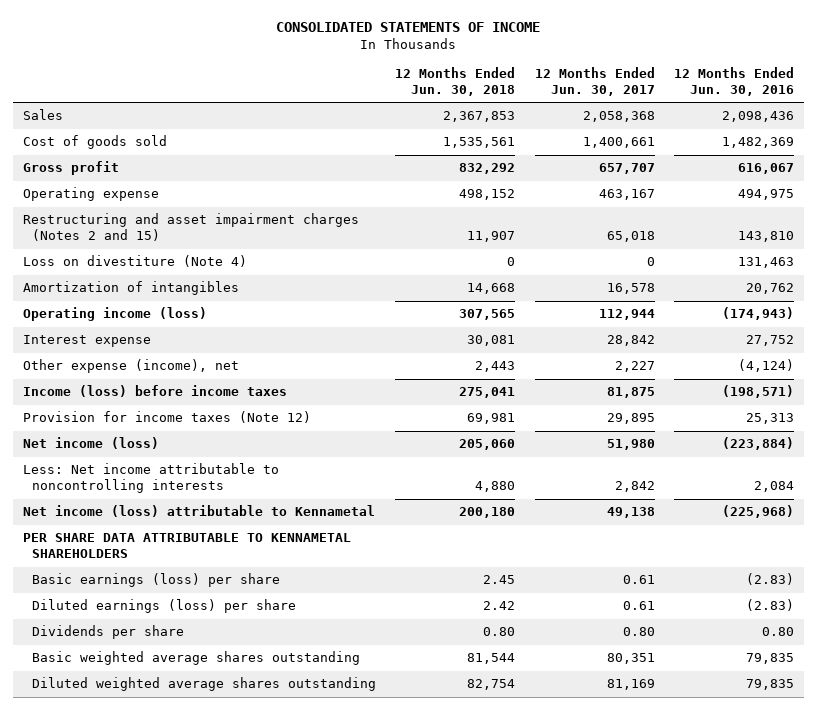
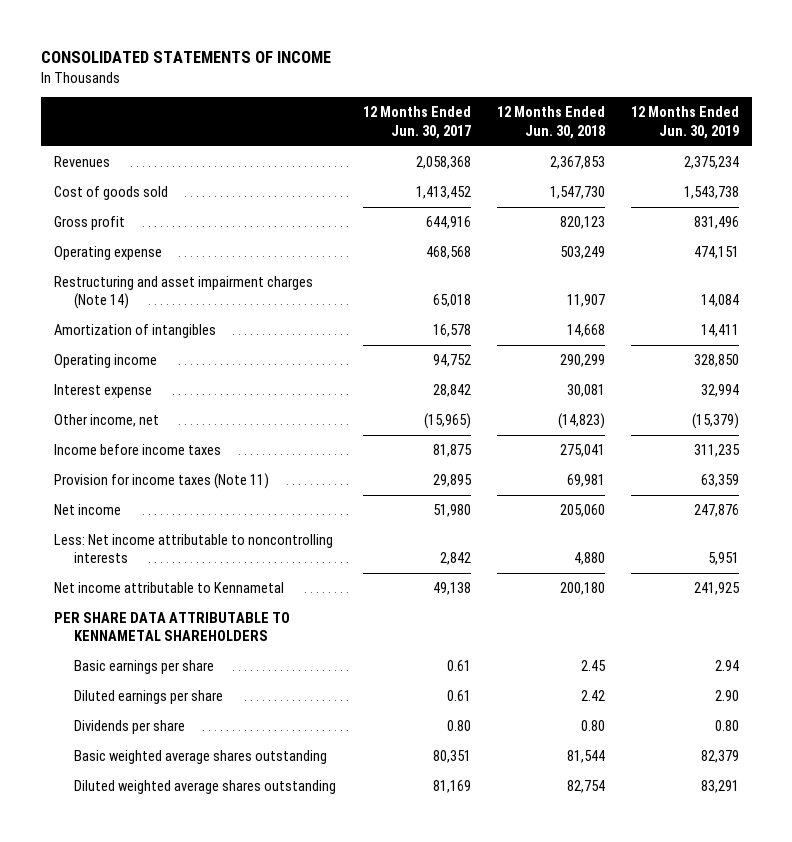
- | 12 Months Ended Jun. 30, 2018 | 12 Months Ended Jun. 30, 2017 | 12 Months Ended Jun. 30, 2016
+ | 12 Months Ended Jun. 30, 2017 | 12 Months Ended Jun. 30, 2018 | 12 Months Ended Jun. 30, 2019
- Sales | 2,367,853 | 2,058,368 | 2,098,436
- Cost of goods sold | 1,535,561 | 1,400,661 | 1,482,369
- Gross profit | 832,292 | 657,707 | 616,067
- Operating expense | 498,152 | 463,167 | 494,975
- Restructuring and asset impairment charges (Notes 2 and 15) | 11,907 | 65,018 | 143,810
- Loss on divestiture (Note 4) | 0 | 0 | 131,463
+ Revenues | 2,058,368 | 2,367,853 | 2,375,234
+ Cost of goods sold | 1,413,452 | 1,547,730 | 1,543,738
+ Gross profit | 644,916 | 820,123 | 831,496
+ Operating expense | 468,568 | 503,249 | 474,151
+ Restructuring and asset impairment charges (Note 14) | 65,018 | 11,907 | 14,084
- Operating income (loss) | 307,565 | 112,944 | (174,943)
+ Operating income | 94,752 | 290,299 | 328,850
- Other expense (income), net | 2,443 | 2,227 | (4,124)
- Income (loss) before income taxes | 275,041 | 81,875 | (198,571)
- Provision for income taxes (Note 12) | 69,981 | 29,895 | 25,313
- Net income (loss) | 205,060 | 51,980 | (223,884)
+ Other income, net | (15,965) | (14,823) | (15,379)
+ Income before income taxes | 81,875 | 275,041 | 311,235
+ Provision for income taxes (Note 11) | 29,895 | 69,981 | 63,359
+ Net income | 51,980 | 205,060 | 247,876
- Net income (loss) attributable to Kennametal | 200,180 | 49,138 | (225,968)
+ Net income attributable to Kennametal | 49,138 | 200,180 | 241,925
- Basic earnings (loss) per share | 2.45 | 0.61 | (2.83)
- Diluted earnings (loss) per share | 2.42 | 0.61 | (2.83)
+ Basic earnings per share | 0.61 | 2.45 | 2.94
+ Diluted earnings per share | 0.61 | 2.42 | 2.90

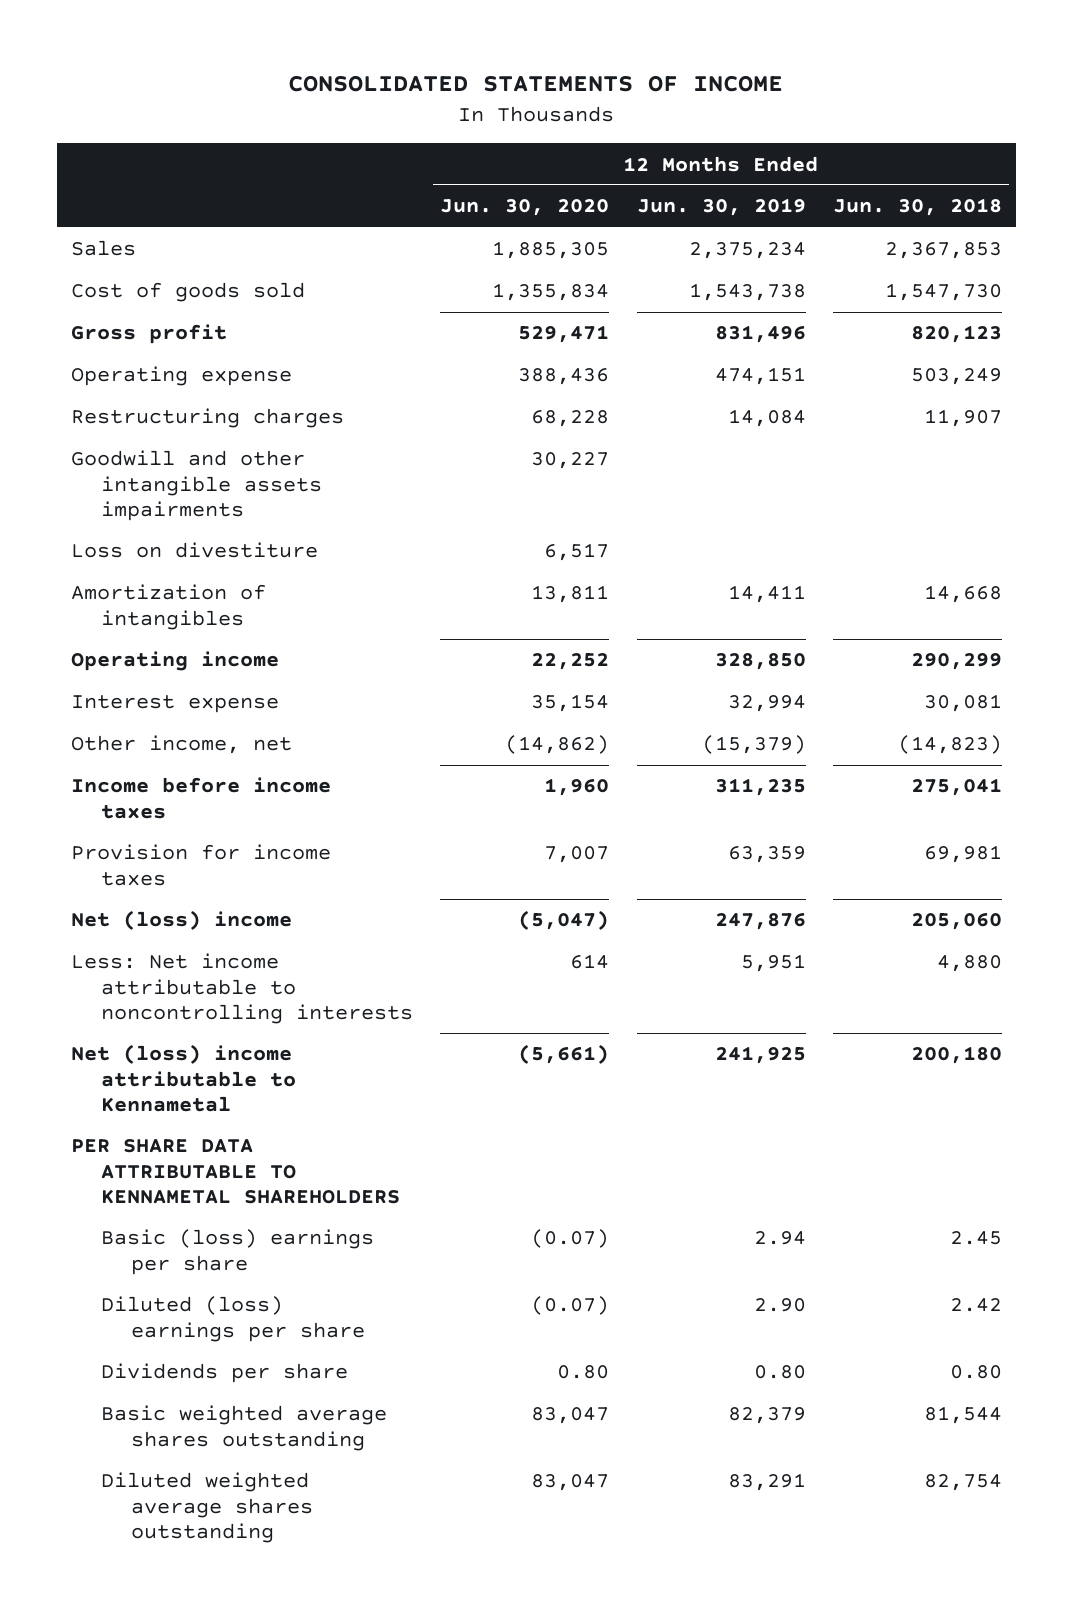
- | 12 Months Ended Jun. 30, 2017 | 12 Months Ended Jun. 30, 2018 | 12 Months Ended Jun. 30, 2019
+ | 12 Months Ended Jun. 30, 2020 | 12 Months Ended Jun. 30, 2019 | 12 Months Ended Jun. 30, 2018
- Revenues | 2,058,368 | 2,367,853 | 2,375,234
+ Sales | 1,885,305 | 2,375,234 | 2,367,853
- Restructuring and asset impairment charges (Note 14) | 65,018 | 11,907 | 14,084
+ Restructuring charges | 68,228 | 14,084 | 11,907
+ Goodwill and other intangible assets impairments | 30,227 | |
+ Loss on divestiture | 6,517 | |
- Provision for income taxes (Note 11) | 29,895 | 69,981 | 63,359
- Net income | 51,980 | 205,060 | 247,876
+ Provision for income taxes | 7,007 | 63,359 | 69,981
+ Net (loss) income | (5,047) | 247,876 | 205,060
- Net income attributable to Kennametal | 49,138 | 200,180 | 241,925
+ Net (loss) income attributable to Kennametal | (5,661) | 241,925 | 200,180
- Basic earnings per share | 0.61 | 2.45 | 2.94
- Diluted earnings per share | 0.61 | 2.42 | 2.90
+ Basic (loss) earnings per share | (0.07) | 2.94 | 2.45
+ Diluted (loss) earnings per share | (0.07) | 2.90 | 2.42

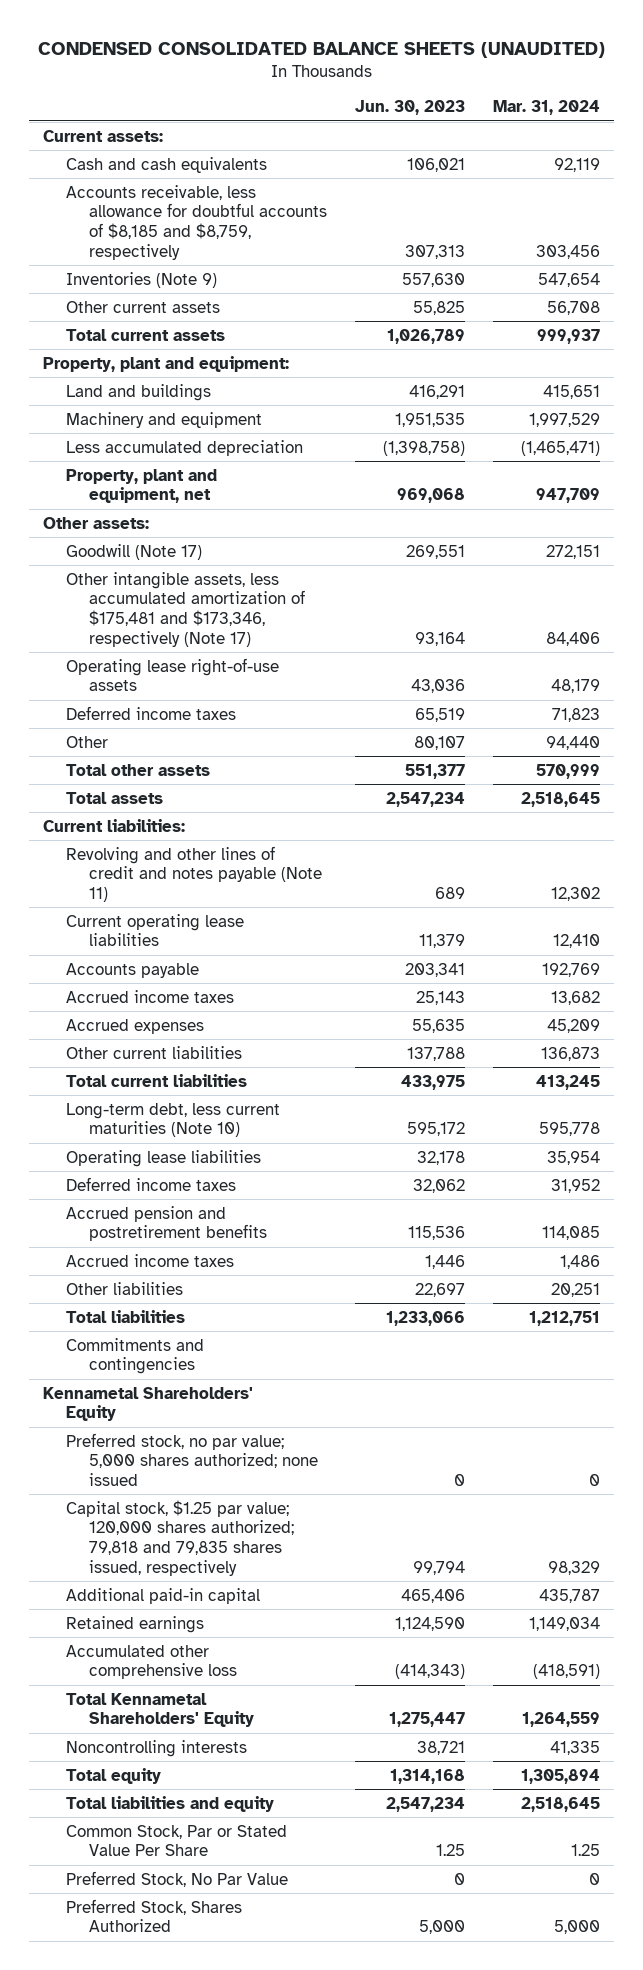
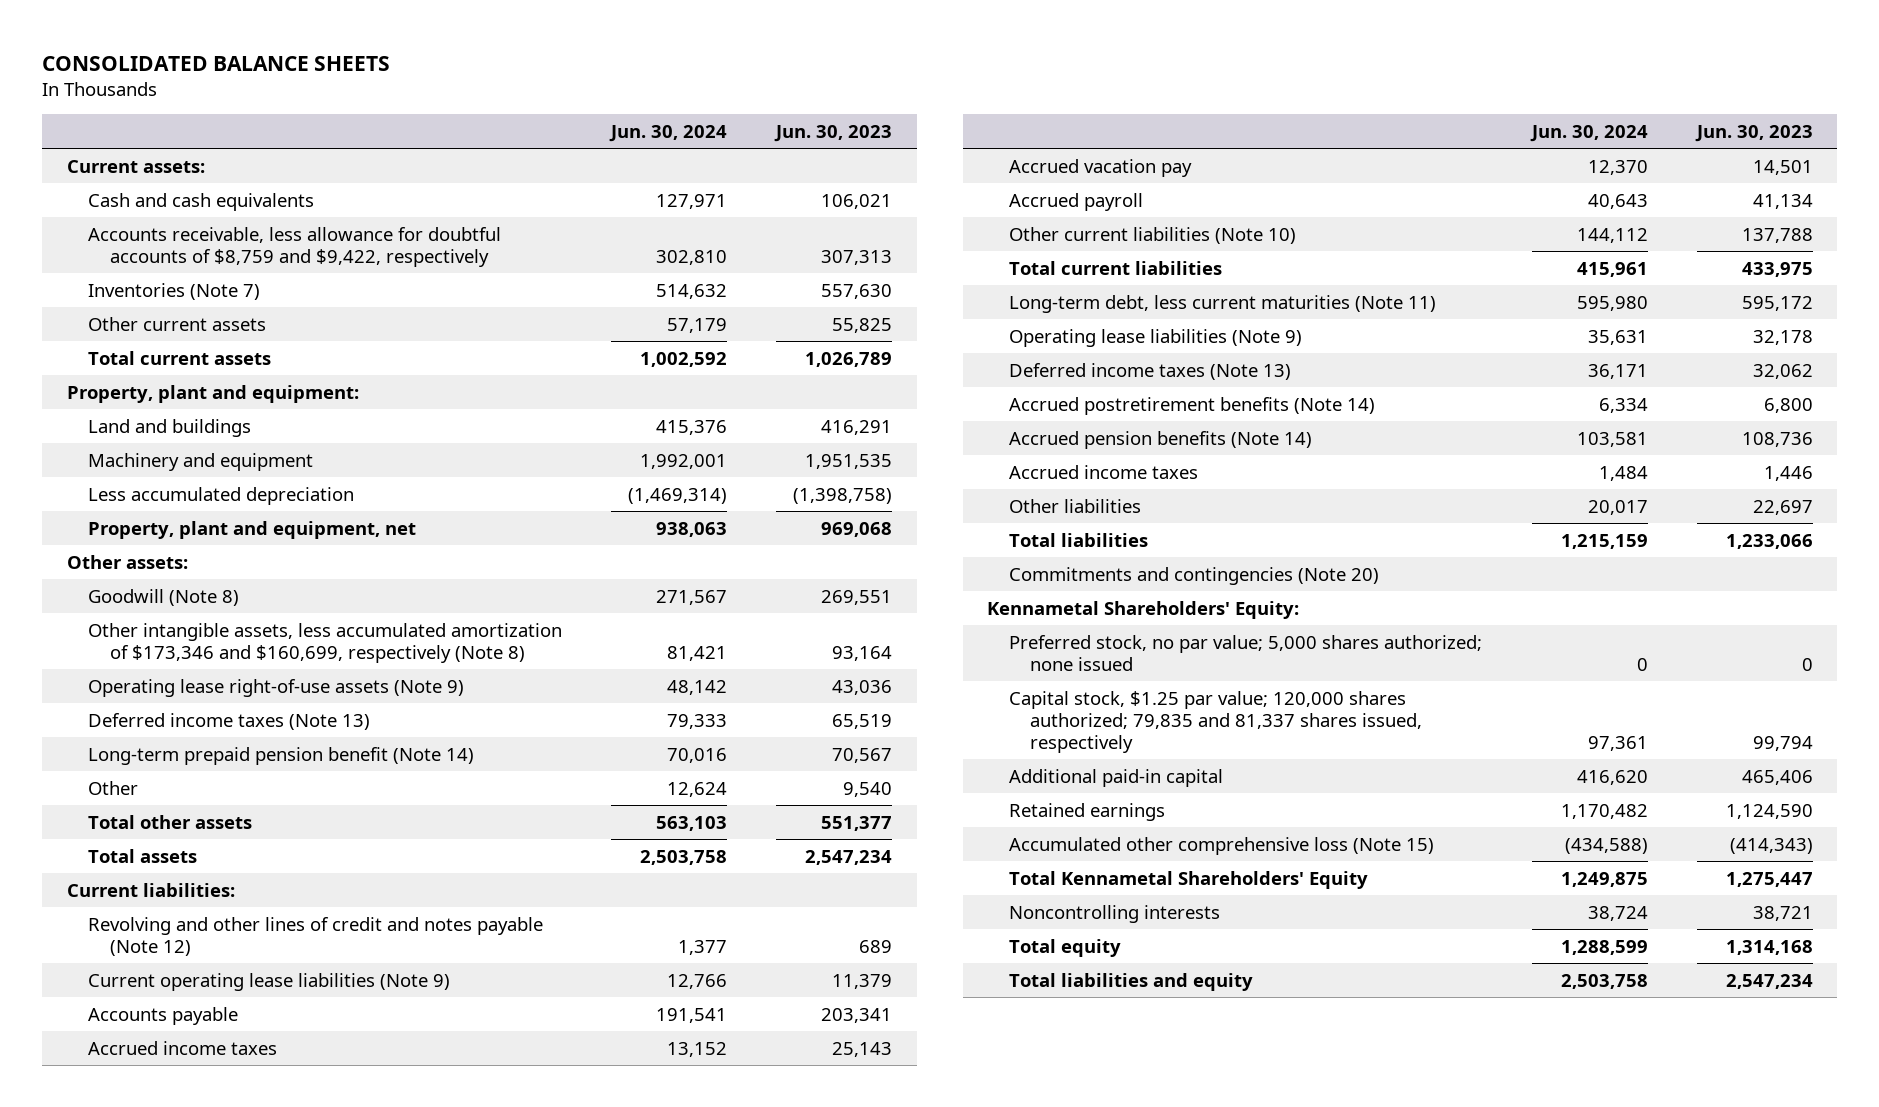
- CONDENSED CONSOLIDATED BALANCE SHEETS (UNAUDITED)
+ CONSOLIDATED BALANCE SHEETS
- | Jun. 30, 2023 | Mar. 31, 2024
+ | Jun. 30, 2024 | Jun. 30, 2023
- Accounts receivable, less allowance for doubtful accounts of $8,185 and $8,759, respectively | 307,313 | 303,456
- Inventories (Note 9) | 557,630 | 547,654
+ Accounts receivable, less allowance for doubtful accounts of $8,759 and $9,422, respectively | 302,810 | 307,313
+ Inventories (Note 7) | 514,632 | 557,630
- Goodwill (Note 17) | 269,551 | 272,151
- Other intangible assets, less accumulated amortization of $175,481 and $173,346, respectively (Note 17) | 93,164 | 84,406
- Operating lease right-of-use assets | 43,036 | 48,179
- Deferred income taxes | 65,519 | 71,823
- Other | 80,107 | 94,440
+ Goodwill (Note 8) | 271,567 | 269,551
+ Other intangible assets, less accumulated amortization of $173,346 and $160,699, respectively (Note 8) | 81,421 | 93,164
+ Operating lease right-of-use assets (Note 9) | 48,142 | 43,036
+ Deferred income taxes (Note 13) | 79,333 | 65,519
+ Long-term prepaid pension benefit (Note 14) | 70,016 | 70,567
+ Other | 12,624 | 9,540
- Revolving and other lines of credit and notes payable (Note 11) | 689 | 12,302
- Current operating lease liabilities | 11,379 | 12,410
+ Revolving and other lines of credit and notes payable (Note 12) | 1,377 | 689
+ Current operating lease liabilities (Note 9) | 12,766 | 11,379
- Accrued expenses | 55,635 | 45,209
- Other current liabilities | 137,788 | 136,873
+ Accrued vacation pay | 12,370 | 14,501
+ Accrued payroll | 40,643 | 41,134
+ Other current liabilities (Note 10) | 144,112 | 137,788
- Long-term debt, less current maturities (Note 10) | 595,172 | 595,778
- Operating lease liabilities | 32,178 | 35,954
- Deferred income taxes | 32,062 | 31,952
- Accrued pension and postretirement benefits | 115,536 | 114,085
+ Long-term debt, less current maturities (Note 11) | 595,980 | 595,172
+ Operating lease liabilities (Note 9) | 35,631 | 32,178
+ Deferred income taxes (Note 13) | 36,171 | 32,062
+ Accrued postretirement benefits (Note 14) | 6,334 | 6,800
+ Accrued pension benefits (Note 14) | 103,581 | 108,736
- Commitments and contingencies
- Kennametal Shareholders' Equity
+ Commitments and contingencies (Note 20)
+ Kennametal Shareholders' Equity:
- Capital stock, $1.25 par value; 120,000 shares authorized; 79,818 and 79,835 shares issued, respectively | 99,794 | 98,329
+ Capital stock, $1.25 par value; 120,000 shares authorized; 79,835 and 81,337 shares issued, respectively | 97,361 | 99,794
- Accumulated other comprehensive loss | (414,343) | (418,591)
+ Accumulated other comprehensive loss (Note 15) | (434,588) | (414,343)
- Common Stock, Par or Stated Value Per Share | 1.25 | 1.25
- Preferred Stock, No Par Value | 0 | 0
- Preferred Stock, Shares Authorized | 5,000 | 5,000

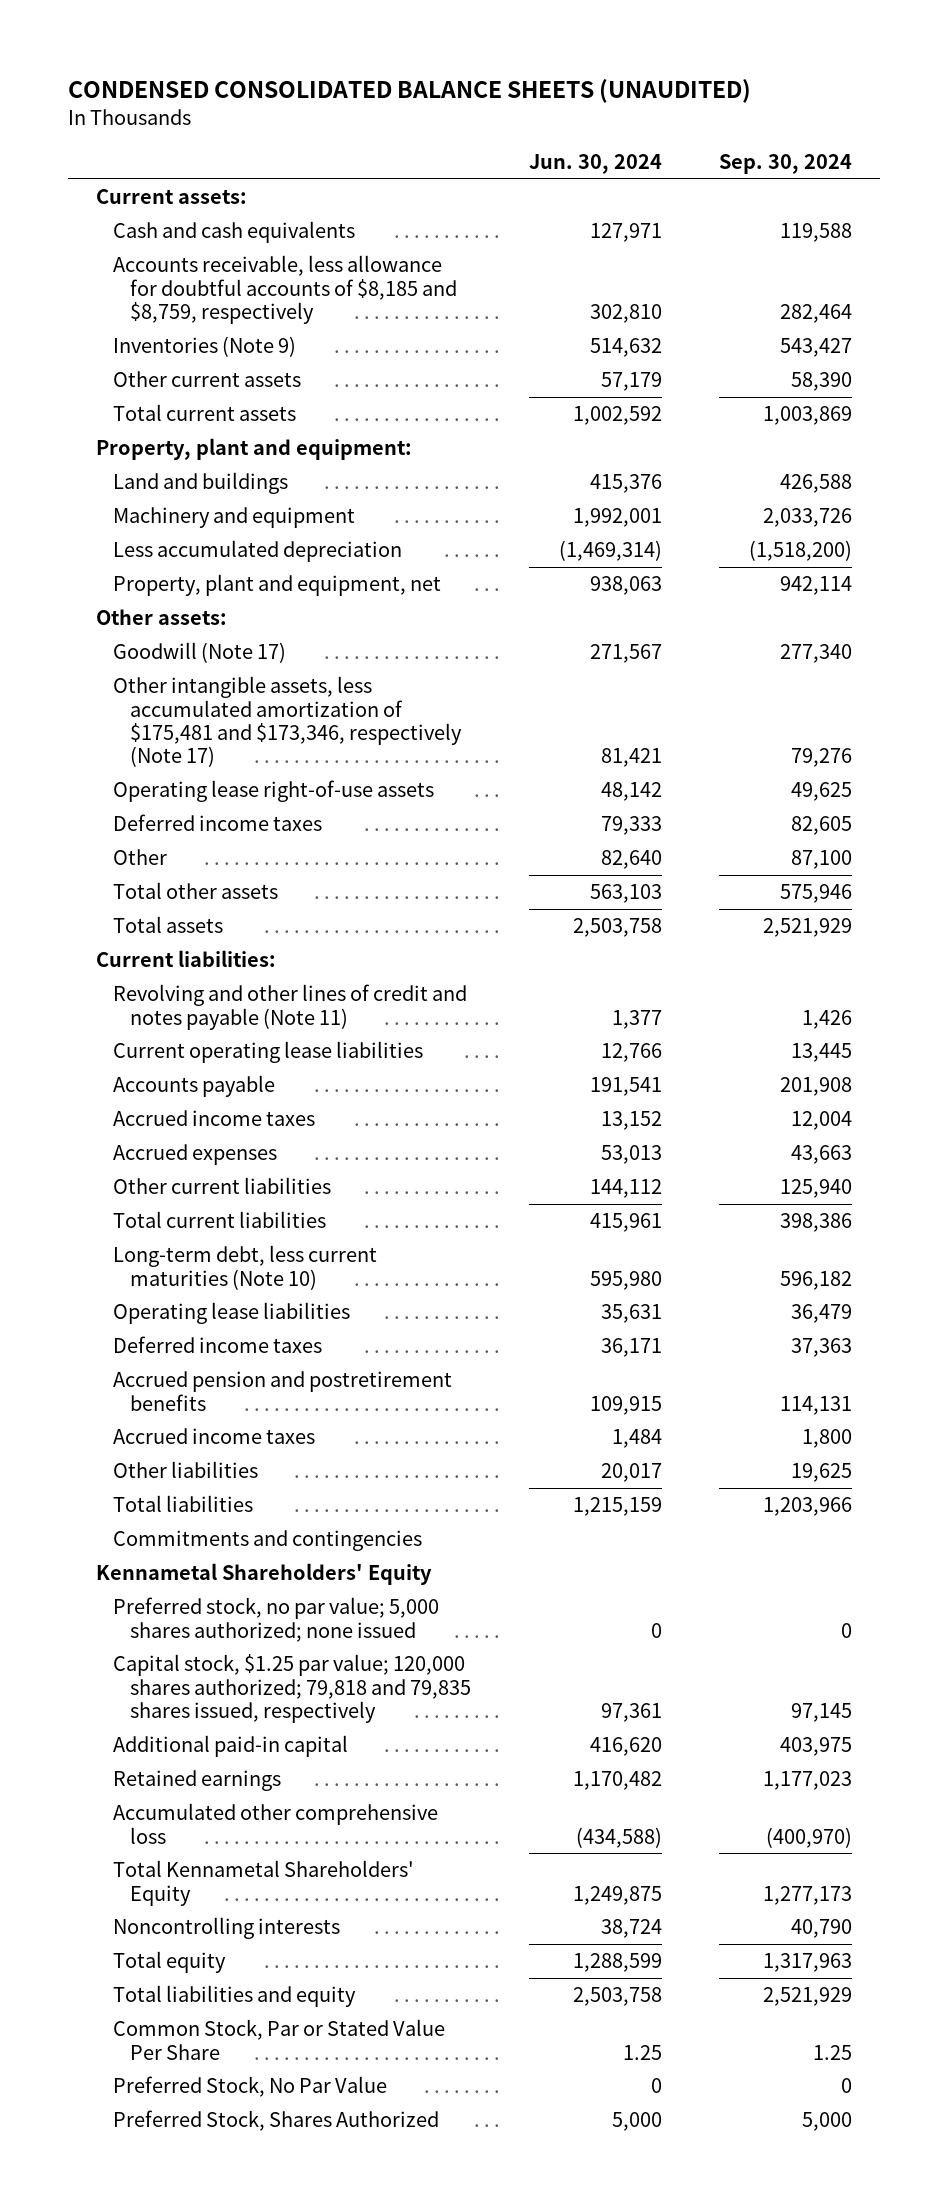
- CONSOLIDATED BALANCE SHEETS
+ CONDENSED CONSOLIDATED BALANCE SHEETS (UNAUDITED)
- | Jun. 30, 2024 | Jun. 30, 2023
+ | Jun. 30, 2024 | Sep. 30, 2024
- Accounts receivable, less allowance for doubtful accounts of $8,759 and $9,422, respectively | 302,810 | 307,313
- Inventories (Note 7) | 514,632 | 557,630
+ Accounts receivable, less allowance for doubtful accounts of $8,185 and $8,759, respectively | 302,810 | 282,464
+ Inventories (Note 9) | 514,632 | 543,427
- Goodwill (Note 8) | 271,567 | 269,551
- Other intangible assets, less accumulated amortization of $173,346 and $160,699, respectively (Note 8) | 81,421 | 93,164
- Operating lease right-of-use assets (Note 9) | 48,142 | 43,036
- Deferred income taxes (Note 13) | 79,333 | 65,519
- Long-term prepaid pension benefit (Note 14) | 70,016 | 70,567
- Other | 12,624 | 9,540
+ Goodwill (Note 17) | 271,567 | 277,340
+ Other intangible assets, less accumulated amortization of $175,481 and $173,346, respectively (Note 17) | 81,421 | 79,276
+ Operating lease right-of-use assets | 48,142 | 49,625
+ Deferred income taxes | 79,333 | 82,605
+ Other | 82,640 | 87,100
- Revolving and other lines of credit and notes payable (Note 12) | 1,377 | 689
- Current operating lease liabilities (Note 9) | 12,766 | 11,379
+ Revolving and other lines of credit and notes payable (Note 11) | 1,377 | 1,426
+ Current operating lease liabilities | 12,766 | 13,445
- Accrued vacation pay | 12,370 | 14,501
- Accrued payroll | 40,643 | 41,134
- Other current liabilities (Note 10) | 144,112 | 137,788
+ Accrued expenses | 53,013 | 43,663
+ Other current liabilities | 144,112 | 125,940
- Long-term debt, less current maturities (Note 11) | 595,980 | 595,172
- Operating lease liabilities (Note 9) | 35,631 | 32,178
- Deferred income taxes (Note 13) | 36,171 | 32,062
- Accrued postretirement benefits (Note 14) | 6,334 | 6,800
- Accrued pension benefits (Note 14) | 103,581 | 108,736
+ Long-term debt, less current maturities (Note 10) | 595,980 | 596,182
+ Operating lease liabilities | 35,631 | 36,479
+ Deferred income taxes | 36,171 | 37,363
+ Accrued pension and postretirement benefits | 109,915 | 114,131
- Commitments and contingencies (Note 20)
- Kennametal Shareholders' Equity:
+ Commitments and contingencies
+ Kennametal Shareholders' Equity
- Capital stock, $1.25 par value; 120,000 shares authorized; 79,835 and 81,337 shares issued, respectively | 97,361 | 99,794
+ Capital stock, $1.25 par value; 120,000 shares authorized; 79,818 and 79,835 shares issued, respectively | 97,361 | 97,145
- Accumulated other comprehensive loss (Note 15) | (434,588) | (414,343)
+ Accumulated other comprehensive loss | (434,588) | (400,970)
+ Common Stock, Par or Stated Value Per Share | 1.25 | 1.25
+ Preferred Stock, No Par Value | 0 | 0
+ Preferred Stock, Shares Authorized | 5,000 | 5,000

